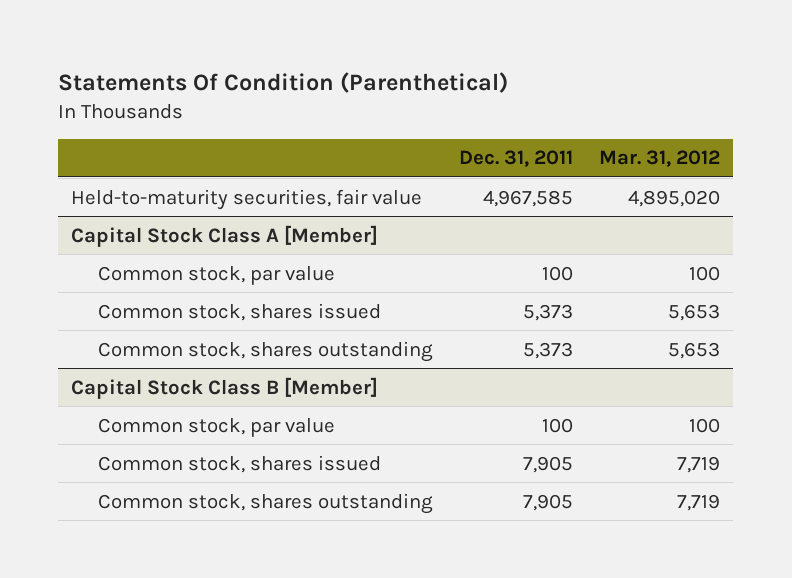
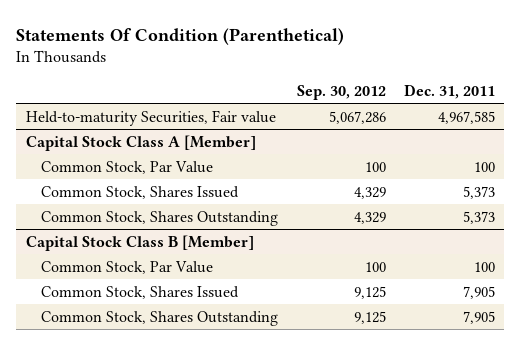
- | Dec. 31, 2011 | Mar. 31, 2012
+ | Sep. 30, 2012 | Dec. 31, 2011
- Held-to-maturity securities, fair value | 4,967,585 | 4,895,020
+ Held-to-maturity Securities, Fair value | 5,067,286 | 4,967,585
@ Capital Stock Class A [Member]
- Common stock, par value | 100 | 100
- Common stock, shares issued | 5,373 | 5,653
- Common stock, shares outstanding | 5,373 | 5,653
+ Common Stock, Par Value | 100 | 100
+ Common Stock, Shares Issued | 4,329 | 5,373
+ Common Stock, Shares Outstanding | 4,329 | 5,373
@ Capital Stock Class B [Member]
- Common stock, par value | 100 | 100
- Common stock, shares issued | 7,905 | 7,719
- Common stock, shares outstanding | 7,905 | 7,719
+ Common Stock, Par Value | 100 | 100
+ Common Stock, Shares Issued | 9,125 | 7,905
+ Common Stock, Shares Outstanding | 9,125 | 7,905

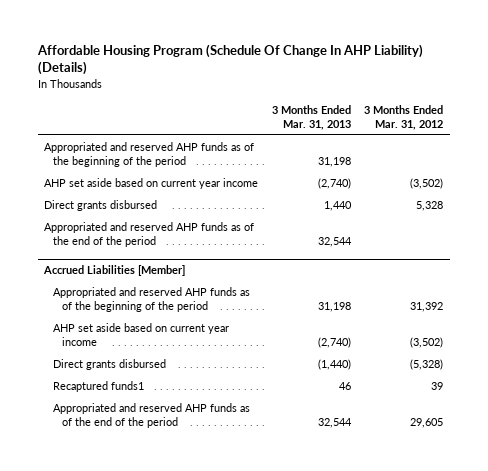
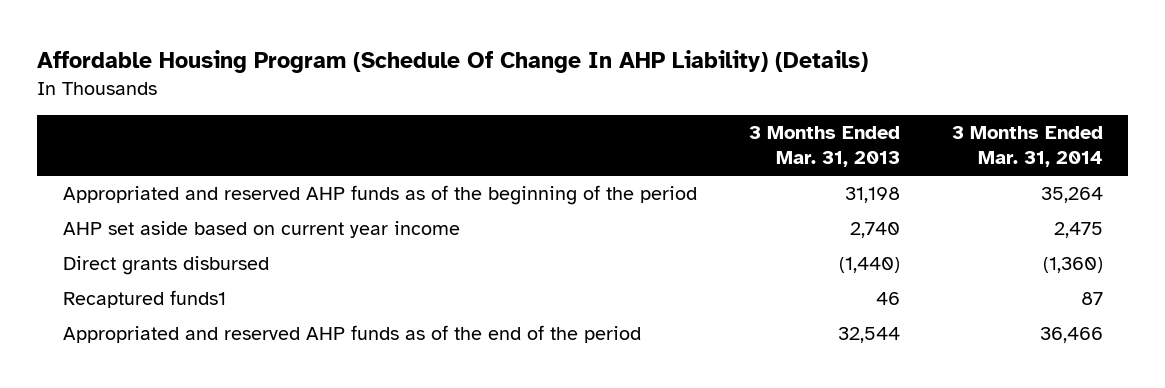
- | 3 Months Ended Mar. 31, 2013 | 3 Months Ended Mar. 31, 2012
+ | 3 Months Ended Mar. 31, 2013 | 3 Months Ended Mar. 31, 2014
- AHP set aside based on current year income | (2,740) | (3,502)
- Direct grants disbursed | 1,440 | 5,328
- Appropriated and reserved AHP funds as of the end of the period | 32,544 |
- Accrued Liabilities [Member]
- Appropriated and reserved AHP funds as of the beginning of the period | 31,198 | 31,392
- AHP set aside based on current year income | (2,740) | (3,502)
+ AHP set aside based on current year income | 2,740 | 2,475

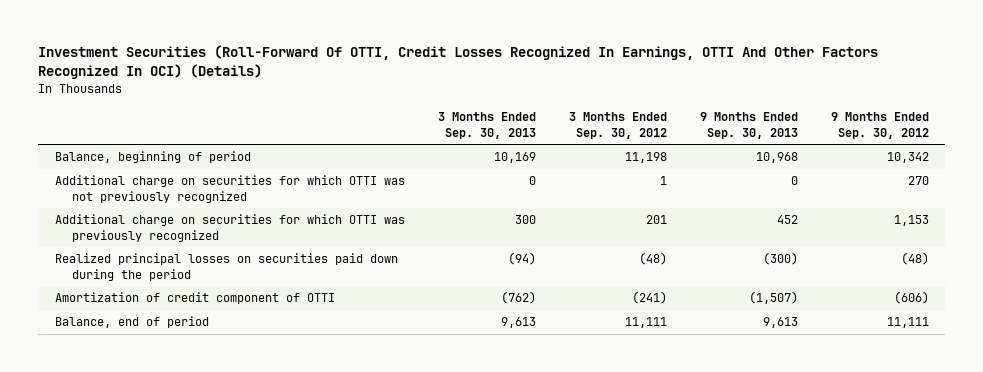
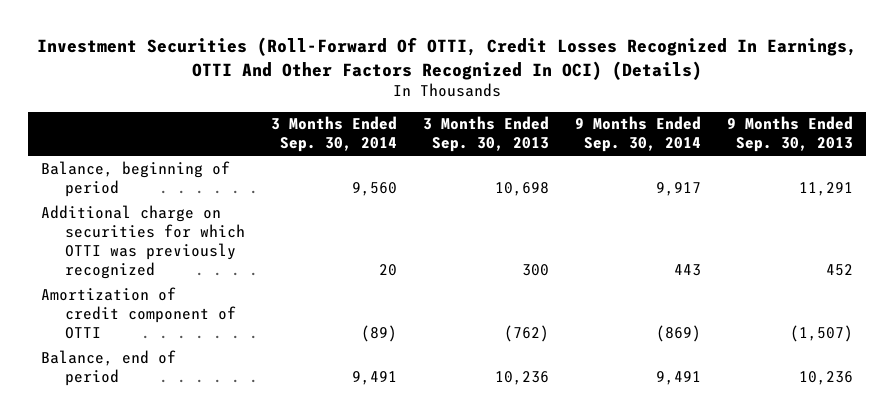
- | 3 Months Ended Sep. 30, 2013 | 3 Months Ended Sep. 30, 2012 | 9 Months Ended Sep. 30, 2013 | 9 Months Ended Sep. 30, 2012
+ | 3 Months Ended Sep. 30, 2014 | 3 Months Ended Sep. 30, 2013 | 9 Months Ended Sep. 30, 2014 | 9 Months Ended Sep. 30, 2013
- Balance, beginning of period | 10,169 | 11,198 | 10,968 | 10,342
- Additional charge on securities for which OTTI was not previously recognized | 0 | 1 | 0 | 270
+ Balance, beginning of period | 9,560 | 10,698 | 9,917 | 11,291
- Realized principal losses on securities paid down during the period | (94) | (48) | (300) | (48)
- Balance, end of period | 9,613 | 11,111 | 9,613 | 11,111
+ Balance, end of period | 9,491 | 10,236 | 9,491 | 10,236

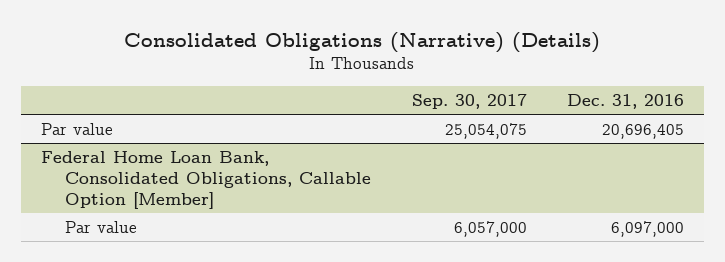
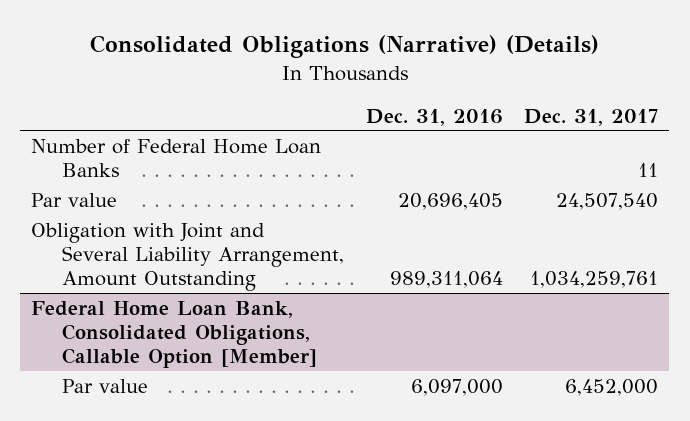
- | Sep. 30, 2017 | Dec. 31, 2016
+ | Dec. 31, 2016 | Dec. 31, 2017
+ Number of Federal Home Loan Banks | | 11
+ Obligation with Joint and Several Liability Arrangement, Amount Outstanding | 989,311,064 | 1,034,259,761

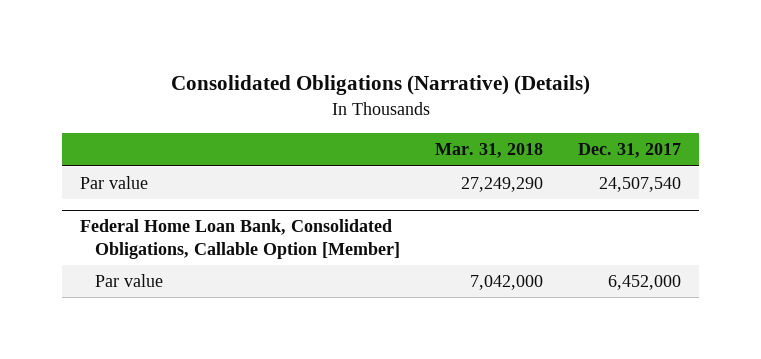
- | Dec. 31, 2016 | Dec. 31, 2017
+ | Mar. 31, 2018 | Dec. 31, 2017
- Number of Federal Home Loan Banks | | 11
- Obligation with Joint and Several Liability Arrangement, Amount Outstanding | 989,311,064 | 1,034,259,761

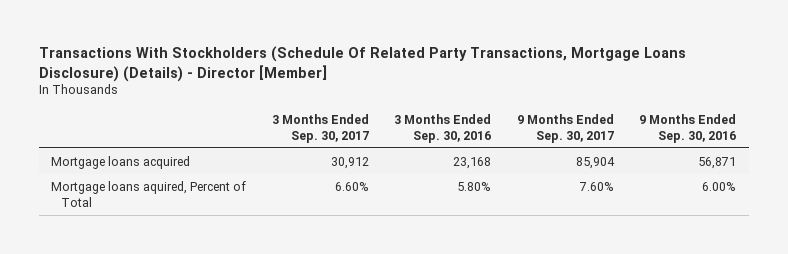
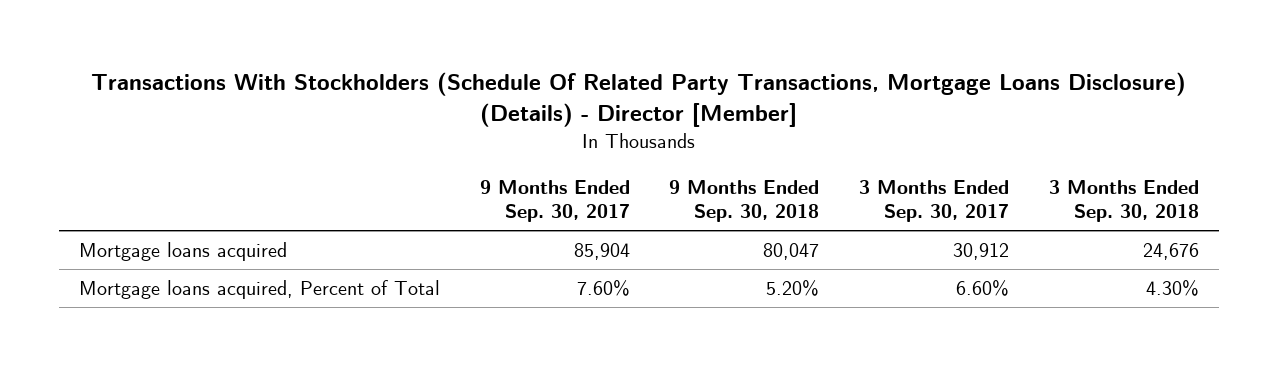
- | 3 Months Ended Sep. 30, 2017 | 3 Months Ended Sep. 30, 2016 | 9 Months Ended Sep. 30, 2017 | 9 Months Ended Sep. 30, 2016
+ | 9 Months Ended Sep. 30, 2017 | 9 Months Ended Sep. 30, 2018 | 3 Months Ended Sep. 30, 2017 | 3 Months Ended Sep. 30, 2018
- Mortgage loans aquired, Percent of Total | 6.60% | 5.80% | 7.60% | 6.00%
+ Mortgage loans acquired, Percent of Total | 7.60% | 5.20% | 6.60% | 4.30%

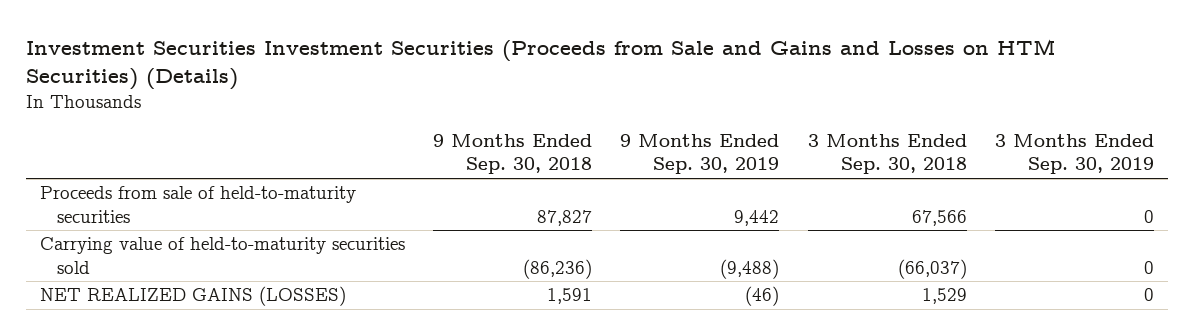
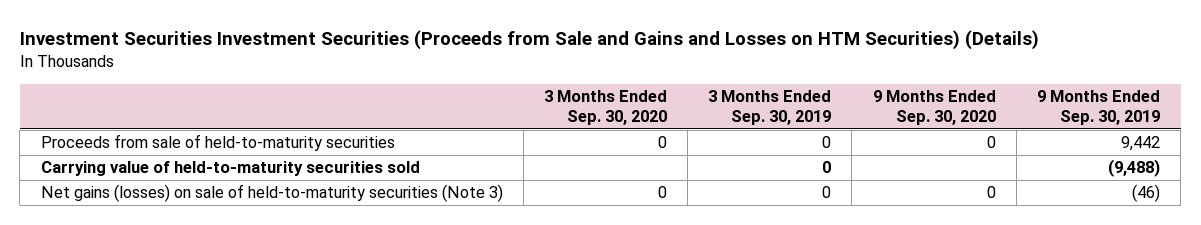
- | 9 Months Ended Sep. 30, 2018 | 9 Months Ended Sep. 30, 2019 | 3 Months Ended Sep. 30, 2018 | 3 Months Ended Sep. 30, 2019
+ | 3 Months Ended Sep. 30, 2020 | 3 Months Ended Sep. 30, 2019 | 9 Months Ended Sep. 30, 2020 | 9 Months Ended Sep. 30, 2019
- NET REALIZED GAINS (LOSSES) | 1,591 | (46) | 1,529 | 0
+ Net gains (losses) on sale of held-to-maturity securities (Note 3) | 0 | 0 | 0 | (46)

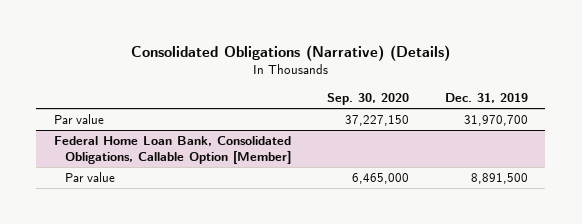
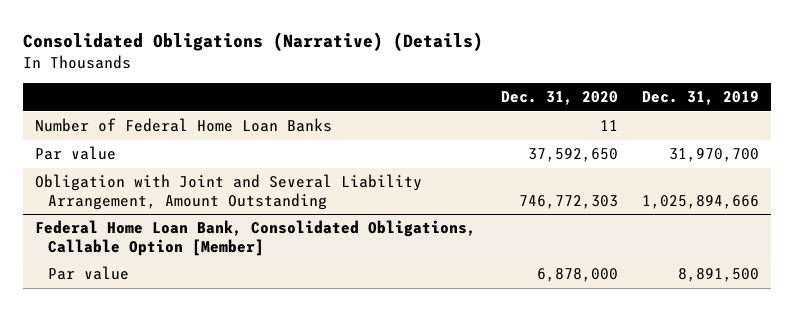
- | Sep. 30, 2020 | Dec. 31, 2019
+ | Dec. 31, 2020 | Dec. 31, 2019
+ Number of Federal Home Loan Banks | 11 |
+ Obligation with Joint and Several Liability Arrangement, Amount Outstanding | 746,772,303 | 1,025,894,666

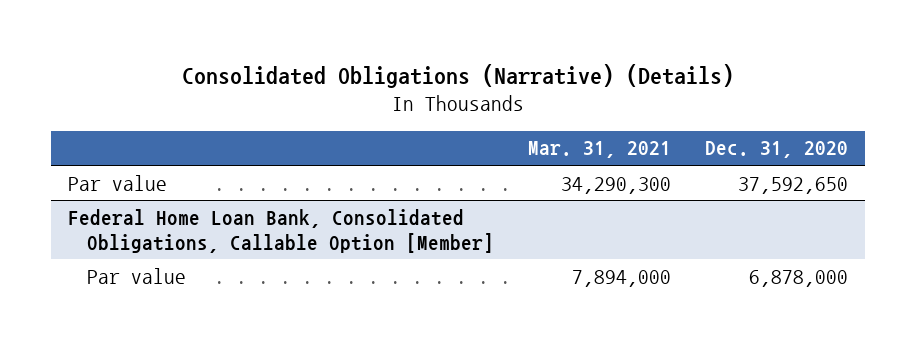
- | Dec. 31, 2020 | Dec. 31, 2019
+ | Mar. 31, 2021 | Dec. 31, 2020
- Number of Federal Home Loan Banks | 11 |
- Obligation with Joint and Several Liability Arrangement, Amount Outstanding | 746,772,303 | 1,025,894,666

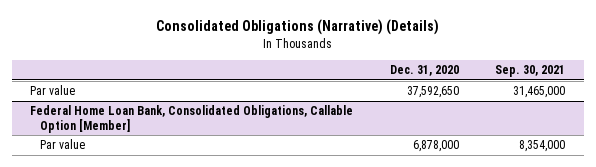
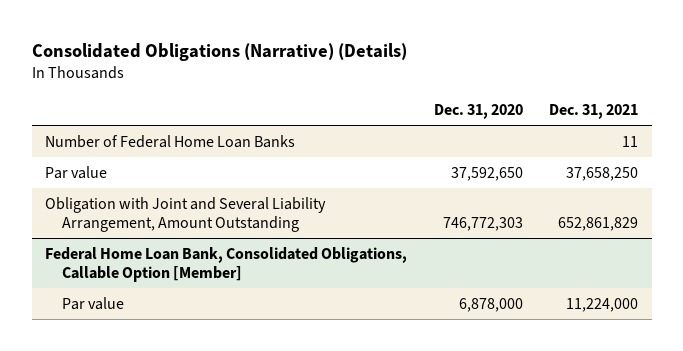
- | Dec. 31, 2020 | Sep. 30, 2021
+ | Dec. 31, 2020 | Dec. 31, 2021
+ Number of Federal Home Loan Banks | | 11
+ Obligation with Joint and Several Liability Arrangement, Amount Outstanding | 746,772,303 | 652,861,829

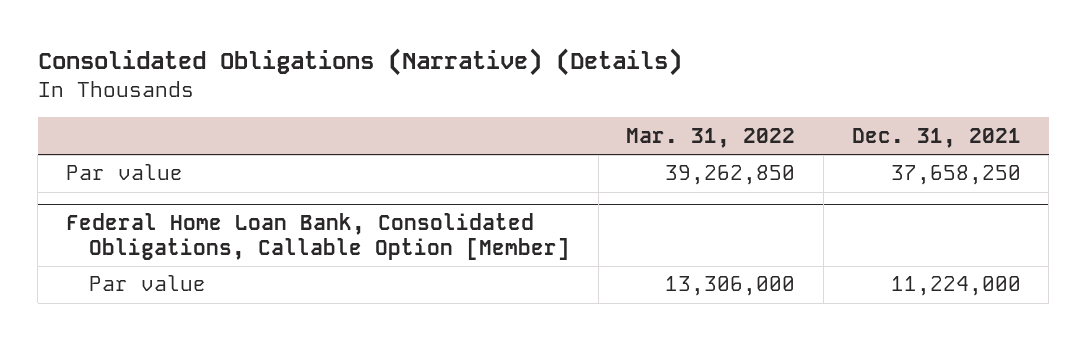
- | Dec. 31, 2020 | Dec. 31, 2021
+ | Mar. 31, 2022 | Dec. 31, 2021
- Number of Federal Home Loan Banks | | 11
- Obligation with Joint and Several Liability Arrangement, Amount Outstanding | 746,772,303 | 652,861,829

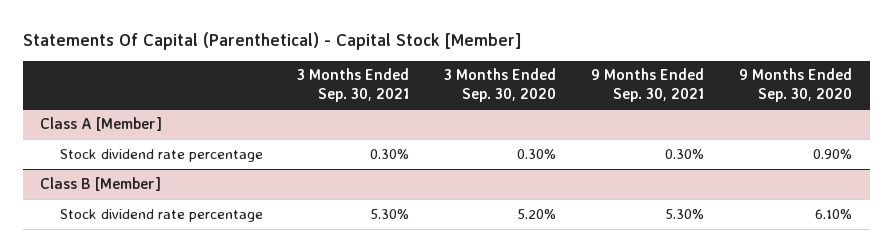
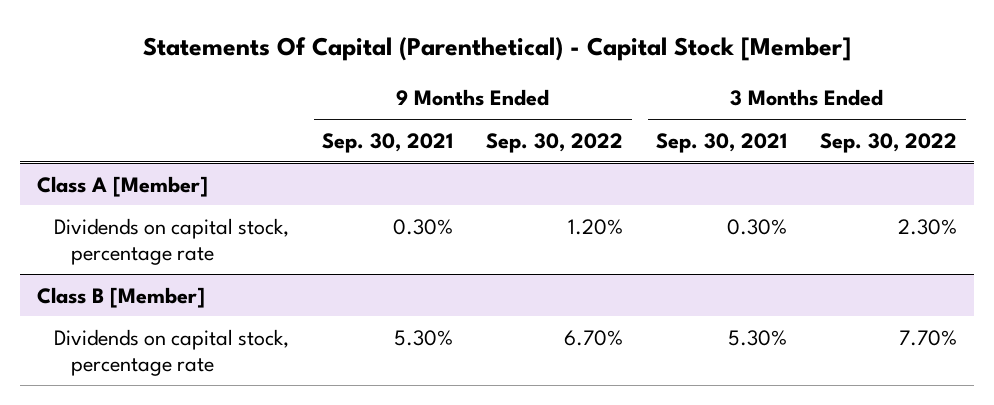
- | 3 Months Ended Sep. 30, 2021 | 3 Months Ended Sep. 30, 2020 | 9 Months Ended Sep. 30, 2021 | 9 Months Ended Sep. 30, 2020
+ | 9 Months Ended Sep. 30, 2021 | 9 Months Ended Sep. 30, 2022 | 3 Months Ended Sep. 30, 2021 | 3 Months Ended Sep. 30, 2022
@ Class A [Member]
- Stock dividend rate percentage | 0.30% | 0.30% | 0.30% | 0.90%
+ Dividends on capital stock, percentage rate | 0.30% | 1.20% | 0.30% | 2.30%
@ Class B [Member]
- Stock dividend rate percentage | 5.30% | 5.20% | 5.30% | 6.10%
+ Dividends on capital stock, percentage rate | 5.30% | 6.70% | 5.30% | 7.70%

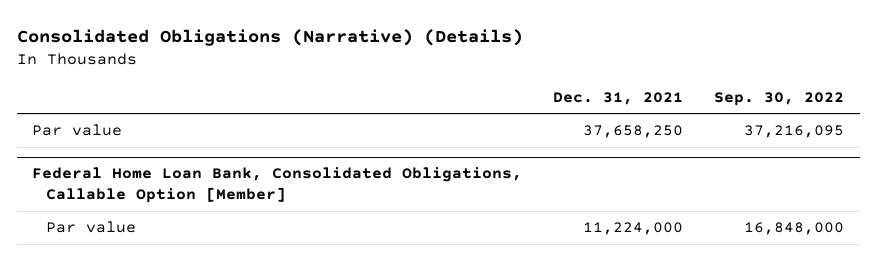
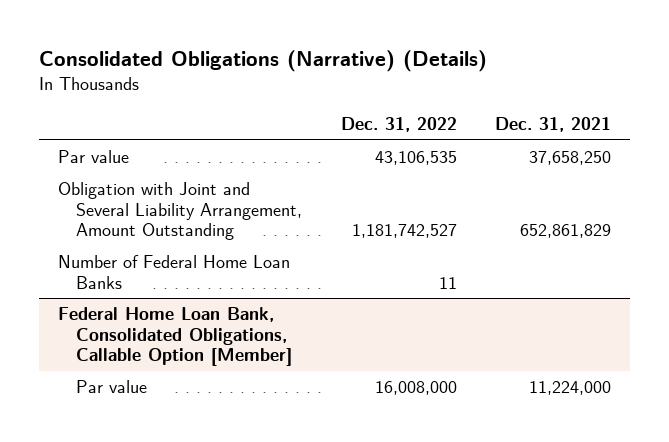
- | Dec. 31, 2021 | Sep. 30, 2022
+ | Dec. 31, 2022 | Dec. 31, 2021
+ Obligation with Joint and Several Liability Arrangement, Amount Outstanding | 1,181,742,527 | 652,861,829
+ Number of Federal Home Loan Banks | 11 |

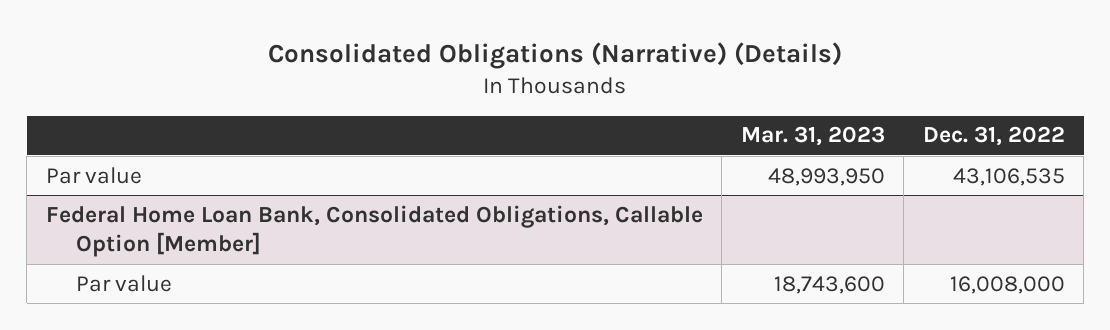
- | Dec. 31, 2022 | Dec. 31, 2021
+ | Mar. 31, 2023 | Dec. 31, 2022
- Obligation with Joint and Several Liability Arrangement, Amount Outstanding | 1,181,742,527 | 652,861,829
- Number of Federal Home Loan Banks | 11 |

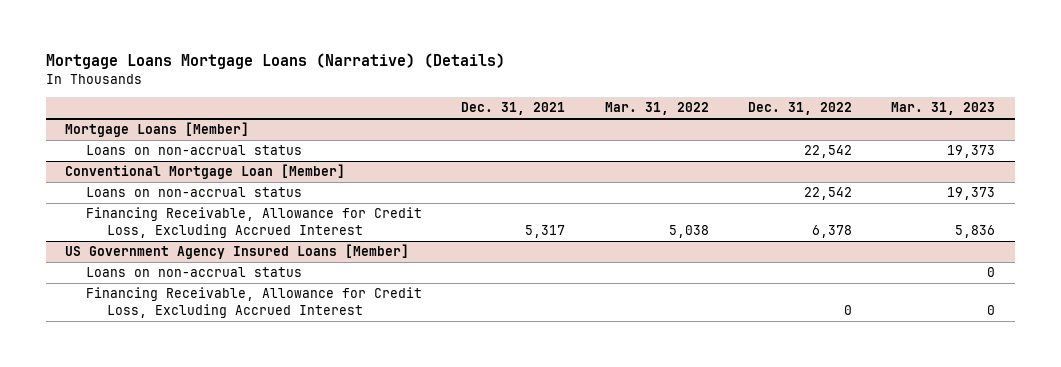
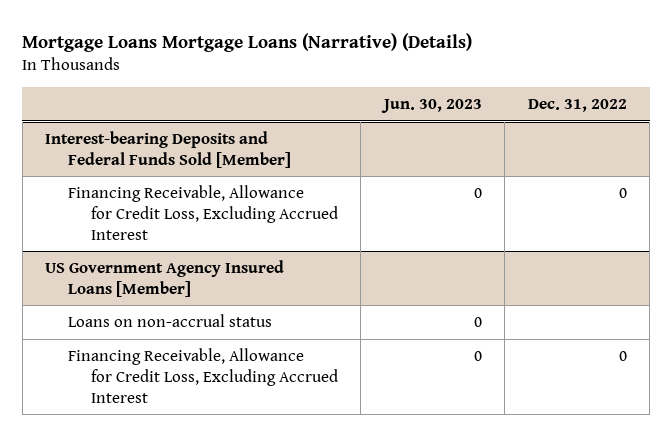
- | Dec. 31, 2021 | Mar. 31, 2022 | Dec. 31, 2022 | Mar. 31, 2023
+ | Jun. 30, 2023 | Dec. 31, 2022
- Mortgage Loans [Member]
- Loans on non-accrual status | | | 22,542 | 19,373
- Conventional Mortgage Loan [Member]
- Loans on non-accrual status | | | 22,542 | 19,373
- Financing Receivable, Allowance for Credit Loss, Excluding Accrued Interest | 5,317 | 5,038 | 6,378 | 5,836
+ Interest-bearing Deposits and Federal Funds Sold [Member]
+ Financing Receivable, Allowance for Credit Loss, Excluding Accrued Interest | 0 | 0

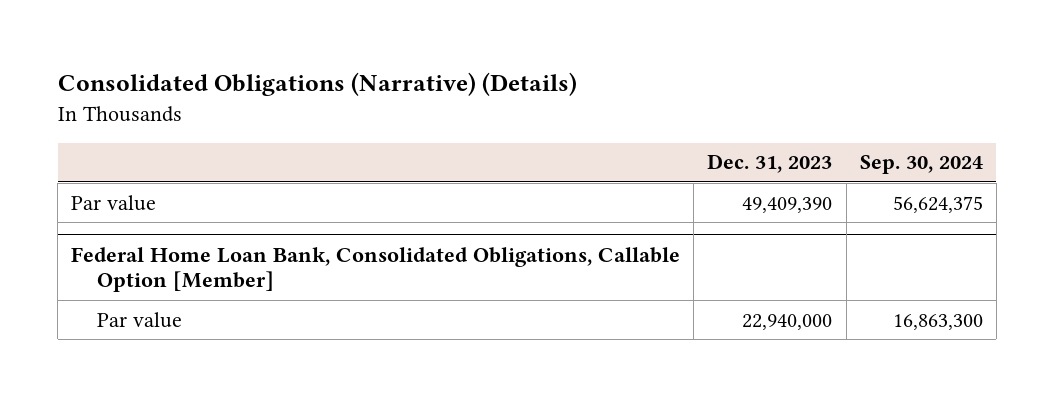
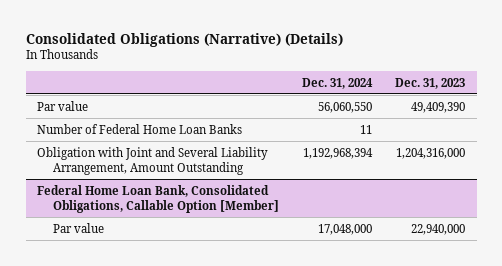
- | Dec. 31, 2023 | Sep. 30, 2024
+ | Dec. 31, 2024 | Dec. 31, 2023
+ Number of Federal Home Loan Banks | 11 |
+ Obligation with Joint and Several Liability Arrangement, Amount Outstanding | 1,192,968,394 | 1,204,316,000

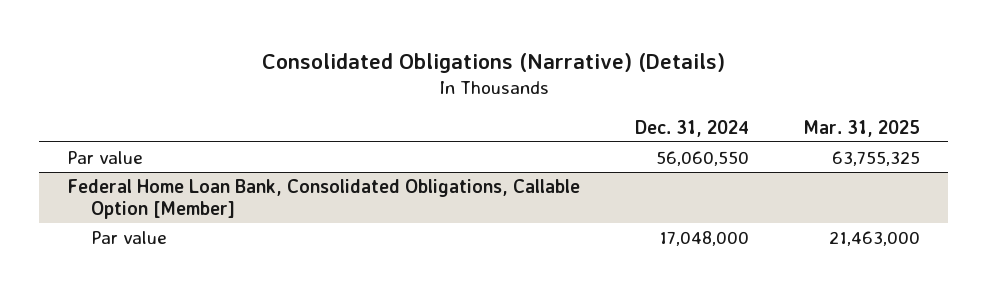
- | Dec. 31, 2024 | Dec. 31, 2023
+ | Dec. 31, 2024 | Mar. 31, 2025
- Number of Federal Home Loan Banks | 11 |
- Obligation with Joint and Several Liability Arrangement, Amount Outstanding | 1,192,968,394 | 1,204,316,000

